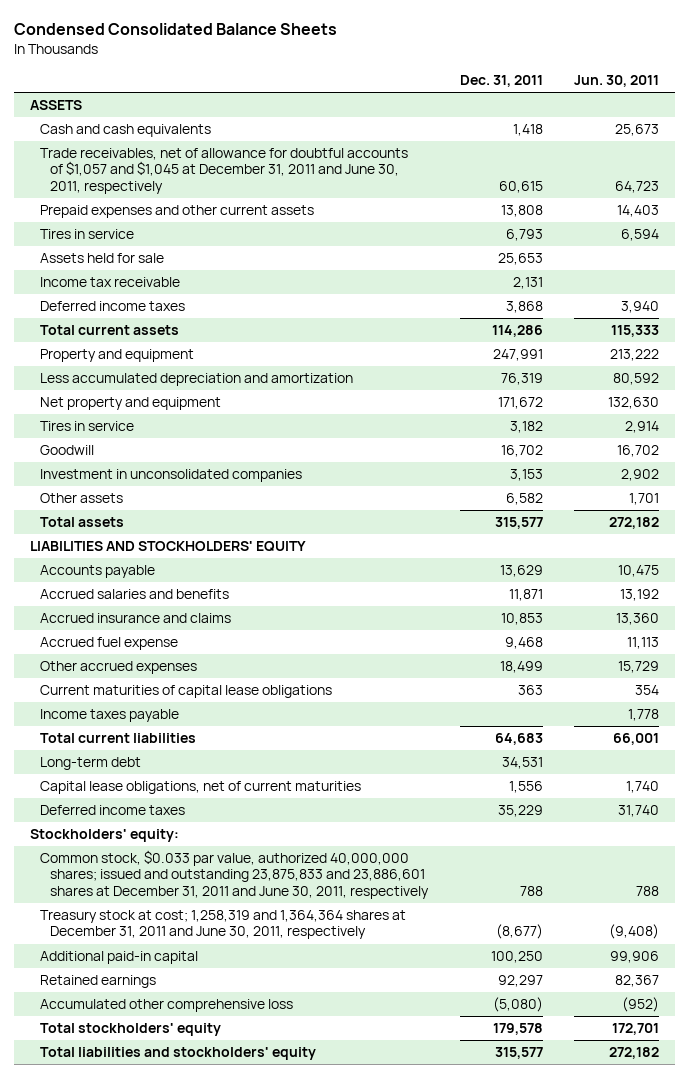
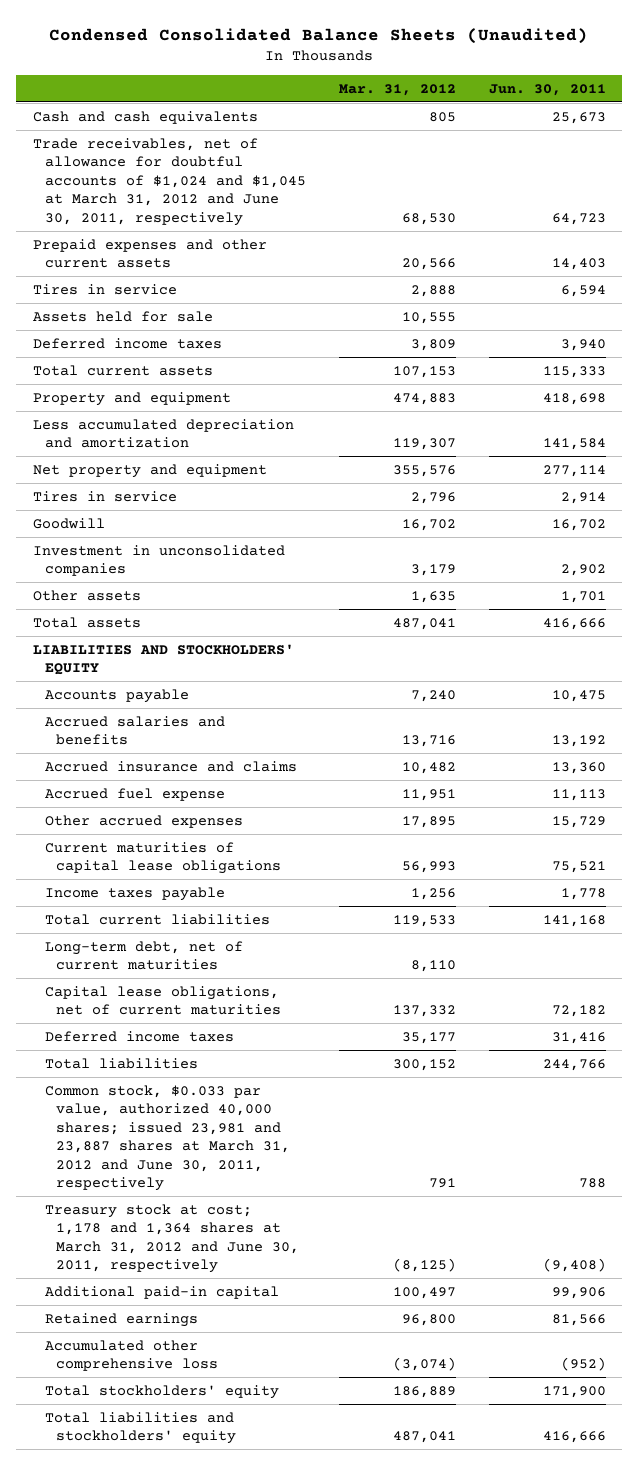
- Condensed Consolidated Balance Sheets
+ Condensed Consolidated Balance Sheets (Unaudited)
- | Dec. 31, 2011 | Jun. 30, 2011
+ | Mar. 31, 2012 | Jun. 30, 2011
- ASSETS
- Trade receivables, net of allowance for doubtful accounts of $1,057 and $1,045 at December 31, 2011 and June 30, 2011, respectively | 60,615 | 64,723
+ Trade receivables, net of allowance for doubtful accounts of $1,024 and $1,045 at March 31, 2012 and June 30, 2011, respectively | 68,530 | 64,723
- Income tax receivable | 2,131 |
- Property and equipment | 247,991 | 213,222
- Less accumulated depreciation and amortization | 76,319 | 80,592
- Net property and equipment | 171,672 | 132,630
+ Property and equipment | 474,883 | 418,698
+ Less accumulated depreciation and amortization | 119,307 | 141,584
+ Net property and equipment | 355,576 | 277,114
- Total assets | 315,577 | 272,182
+ Total assets | 487,041 | 416,666
- Current maturities of capital lease obligations | 363 | 354
+ Current maturities of capital lease obligations | 56,993 | 75,521
- Total current liabilities | 64,683 | 66,001
- Long-term debt | 34,531 |
- Capital lease obligations, net of current maturities | 1,556 | 1,740
- Deferred income taxes | 35,229 | 31,740
- Stockholders' equity:
- Common stock, $0.033 par value, authorized 40,000,000 shares; issued and outstanding 23,875,833 and 23,886,601 shares at December 31, 2011 and June 30, 2011, respectively | 788 | 788
- Treasury stock at cost; 1,258,319 and 1,364,364 shares at December 31, 2011 and June 30, 2011, respectively | (8,677) | (9,408)
+ Total current liabilities | 119,533 | 141,168
+ Long-term debt, net of current maturities | 8,110 |
+ Capital lease obligations, net of current maturities | 137,332 | 72,182
+ Deferred income taxes | 35,177 | 31,416
+ Total liabilities | 300,152 | 244,766
+ Common stock, $0.033 par value, authorized 40,000 shares; issued 23,981 and 23,887 shares at March 31, 2012 and June 30, 2011, respectively | 791 | 788
+ Treasury stock at cost; 1,178 and 1,364 shares at March 31, 2012 and June 30, 2011, respectively | (8,125) | (9,408)
- Retained earnings | 92,297 | 82,367
+ Retained earnings | 96,800 | 81,566
- Total stockholders' equity | 179,578 | 172,701
- Total liabilities and stockholders' equity | 315,577 | 272,182
+ Total stockholders' equity | 186,889 | 171,900
+ Total liabilities and stockholders' equity | 487,041 | 416,666

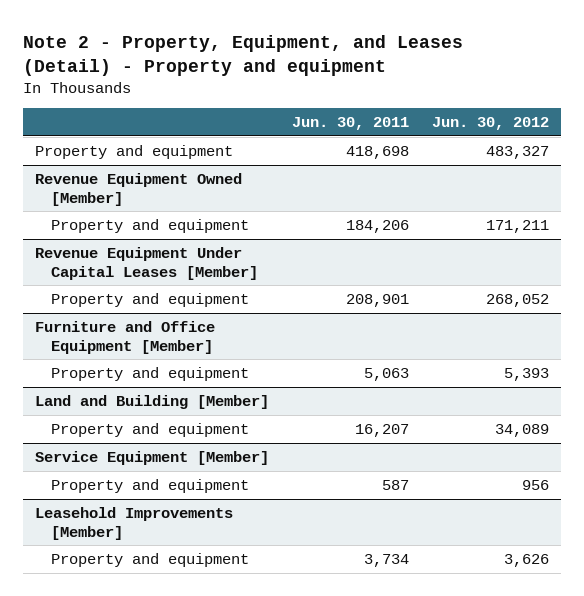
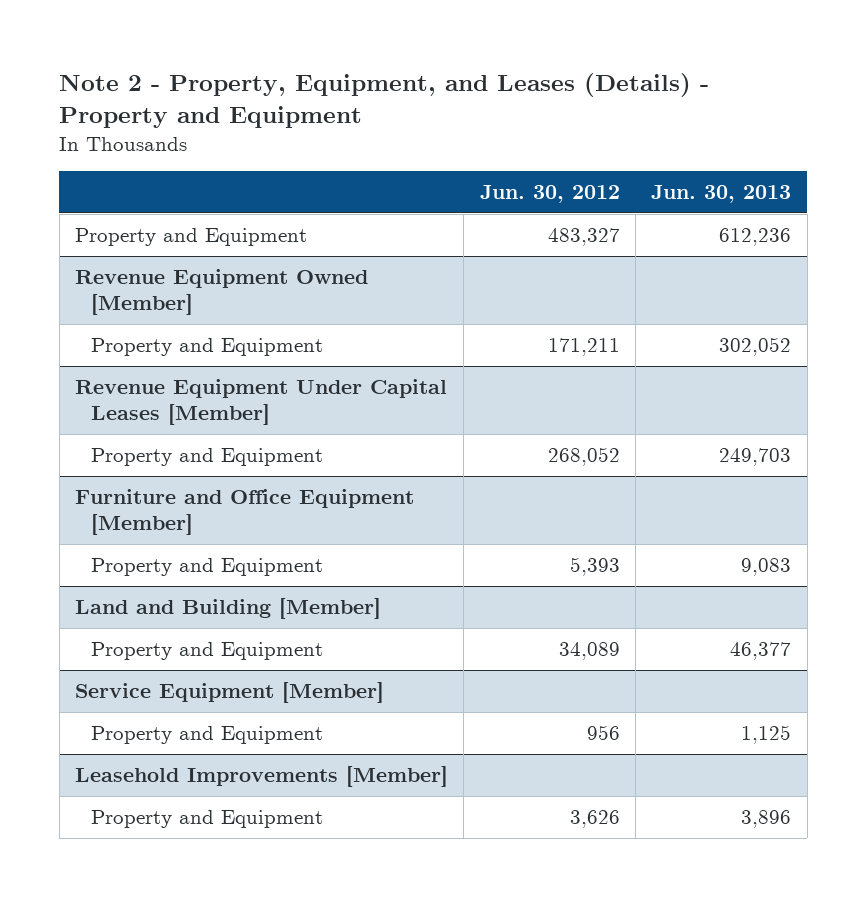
- Note 2 - Property, Equipment, and Leases (Detail) - Property and equipment
+ Note 2 - Property, Equipment, and Leases (Details) - Property and Equipment
- | Jun. 30, 2011 | Jun. 30, 2012
+ | Jun. 30, 2012 | Jun. 30, 2013
- Property and equipment | 418,698 | 483,327
+ Property and Equipment | 483,327 | 612,236
@ Revenue Equipment Owned [Member]
- Property and equipment | 184,206 | 171,211
+ Property and Equipment | 171,211 | 302,052
@ Revenue Equipment Under Capital Leases [Member]
- Property and equipment | 208,901 | 268,052
+ Property and Equipment | 268,052 | 249,703
@ Furniture and Office Equipment [Member]
- Property and equipment | 5,063 | 5,393
+ Property and Equipment | 5,393 | 9,083
@ Land and Building [Member]
- Property and equipment | 16,207 | 34,089
+ Property and Equipment | 34,089 | 46,377
@ Service Equipment [Member]
- Property and equipment | 587 | 956
+ Property and Equipment | 956 | 1,125
@ Leasehold Improvements [Member]
- Property and equipment | 3,734 | 3,626
+ Property and Equipment | 3,626 | 3,896

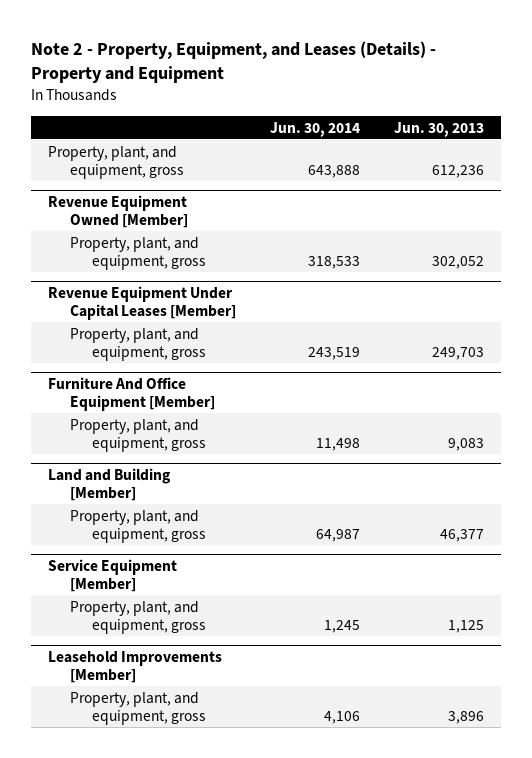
- | Jun. 30, 2012 | Jun. 30, 2013
+ | Jun. 30, 2014 | Jun. 30, 2013
- Property and Equipment | 483,327 | 612,236
+ Property, plant, and equipment, gross | 643,888 | 612,236
@ Revenue Equipment Owned [Member]
- Property and Equipment | 171,211 | 302,052
+ Property, plant, and equipment, gross | 318,533 | 302,052
@ Revenue Equipment Under Capital Leases [Member]
- Property and Equipment | 268,052 | 249,703
- Furniture and Office Equipment [Member]
- Property and Equipment | 5,393 | 9,083
@ Revenue Equipment Under Capital Leases [Member]
+ Property, plant, and equipment, gross | 243,519 | 249,703
+ Furniture And Office Equipment [Member]
+ Property, plant, and equipment, gross | 11,498 | 9,083
@ Land and Building [Member]
- Property and Equipment | 34,089 | 46,377
+ Property, plant, and equipment, gross | 64,987 | 46,377
@ Service Equipment [Member]
- Property and Equipment | 956 | 1,125
+ Property, plant, and equipment, gross | 1,245 | 1,125
@ Leasehold Improvements [Member]
- Property and Equipment | 3,626 | 3,896
+ Property, plant, and equipment, gross | 4,106 | 3,896

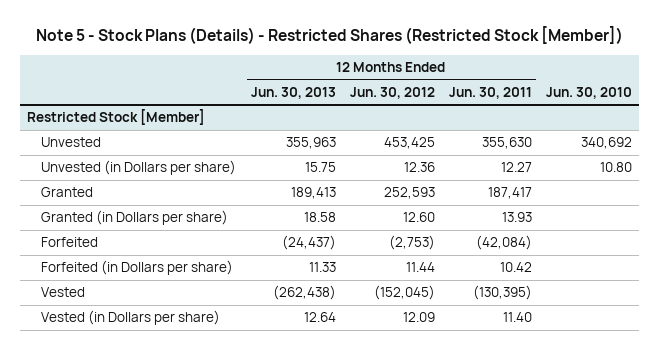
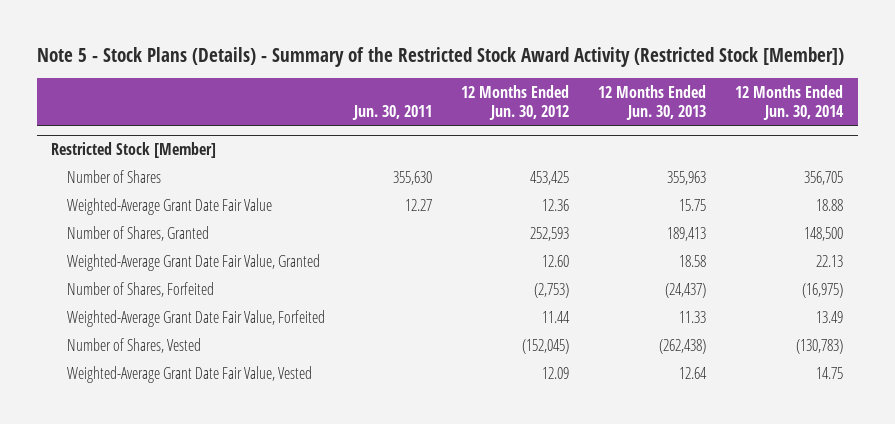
- Note 5 - Stock Plans (Details) - Restricted Shares (Restricted Stock [Member])
+ Note 5 - Stock Plans (Details) - Summary of the Restricted Stock Award Activity (Restricted Stock [Member])
- | 12 Months Ended Jun. 30, 2013 | 12 Months Ended Jun. 30, 2012 | 12 Months Ended Jun. 30, 2011 | Jun. 30, 2010
+ | Jun. 30, 2011 | 12 Months Ended Jun. 30, 2012 | 12 Months Ended Jun. 30, 2013 | 12 Months Ended Jun. 30, 2014
@ Restricted Stock [Member]
- Unvested | 355,963 | 453,425 | 355,630 | 340,692
- Unvested (in Dollars per share) | 15.75 | 12.36 | 12.27 | 10.80
- Granted | 189,413 | 252,593 | 187,417 |
- Granted (in Dollars per share) | 18.58 | 12.60 | 13.93 |
- Forfeited | (24,437) | (2,753) | (42,084) |
- Forfeited (in Dollars per share) | 11.33 | 11.44 | 10.42 |
- Vested | (262,438) | (152,045) | (130,395) |
- Vested (in Dollars per share) | 12.64 | 12.09 | 11.40 |
+ Number of Shares | 355,630 | 453,425 | 355,963 | 356,705
+ Weighted-Average Grant Date Fair Value | 12.27 | 12.36 | 15.75 | 18.88
+ Number of Shares, Granted | | 252,593 | 189,413 | 148,500
+ Weighted-Average Grant Date Fair Value, Granted | | 12.60 | 18.58 | 22.13
+ Number of Shares, Forfeited | | (2,753) | (24,437) | (16,975)
+ Weighted-Average Grant Date Fair Value, Forfeited | | 11.44 | 11.33 | 13.49
+ Number of Shares, Vested | | (152,045) | (262,438) | (130,783)
+ Weighted-Average Grant Date Fair Value, Vested | | 12.09 | 12.64 | 14.75

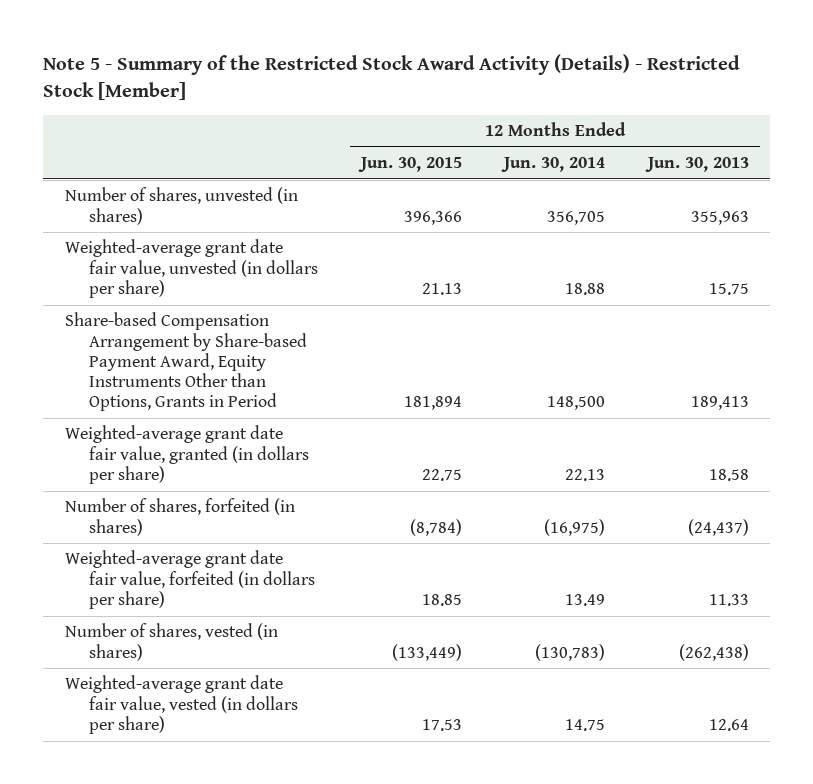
- Note 5 - Stock Plans (Details) - Summary of the Restricted Stock Award Activity (Restricted Stock [Member])
+ Note 5 - Summary of the Restricted Stock Award Activity (Details) - Restricted Stock [Member]
- | Jun. 30, 2011 | 12 Months Ended Jun. 30, 2012 | 12 Months Ended Jun. 30, 2013 | 12 Months Ended Jun. 30, 2014
+ | 12 Months Ended Jun. 30, 2015 | 12 Months Ended Jun. 30, 2014 | 12 Months Ended Jun. 30, 2013
- Restricted Stock [Member]
- Number of Shares | 355,630 | 453,425 | 355,963 | 356,705
- Weighted-Average Grant Date Fair Value | 12.27 | 12.36 | 15.75 | 18.88
- Number of Shares, Granted | | 252,593 | 189,413 | 148,500
- Weighted-Average Grant Date Fair Value, Granted | | 12.60 | 18.58 | 22.13
- Number of Shares, Forfeited | | (2,753) | (24,437) | (16,975)
- Weighted-Average Grant Date Fair Value, Forfeited | | 11.44 | 11.33 | 13.49
- Number of Shares, Vested | | (152,045) | (262,438) | (130,783)
- Weighted-Average Grant Date Fair Value, Vested | | 12.09 | 12.64 | 14.75
+ Number of shares, unvested (in shares) | 396,366 | 356,705 | 355,963
+ Weighted-average grant date fair value, unvested (in dollars per share) | 21.13 | 18.88 | 15.75
+ Share-based Compensation Arrangement by Share-based Payment Award, Equity Instruments Other than Options, Grants in Period | 181,894 | 148,500 | 189,413
+ Weighted-average grant date fair value, granted (in dollars per share) | 22.75 | 22.13 | 18.58
+ Number of shares, forfeited (in shares) | (8,784) | (16,975) | (24,437)
+ Weighted-average grant date fair value, forfeited (in dollars per share) | 18.85 | 13.49 | 11.33
+ Number of shares, vested (in shares) | (133,449) | (130,783) | (262,438)
+ Weighted-average grant date fair value, vested (in dollars per share) | 17.53 | 14.75 | 12.64

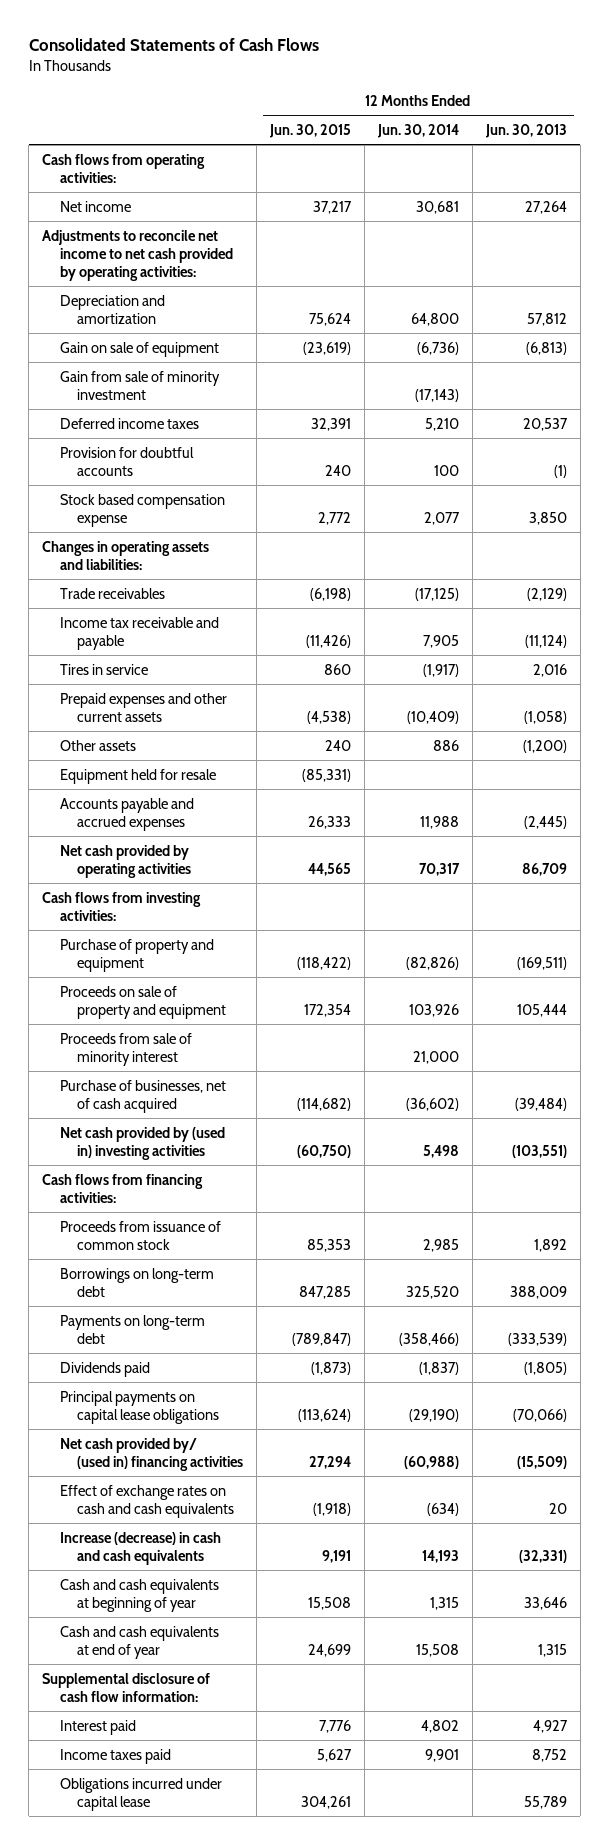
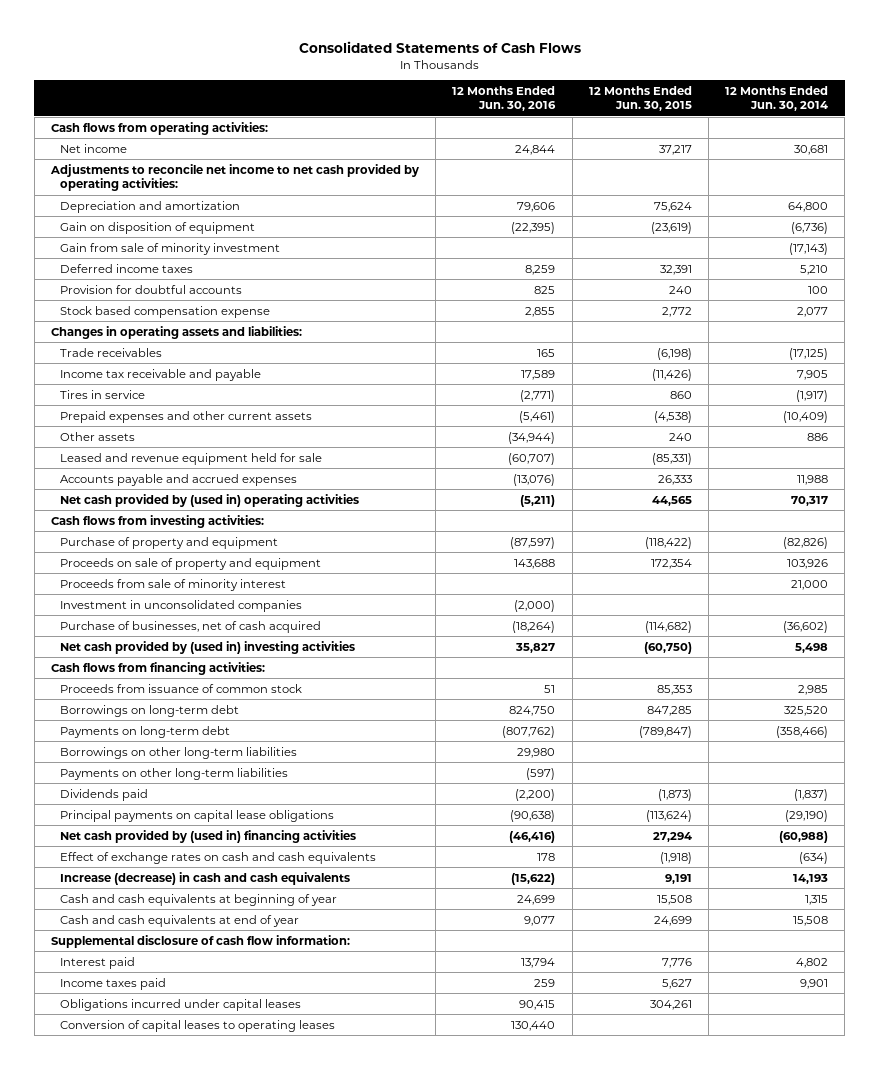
- | 12 Months Ended Jun. 30, 2015 | 12 Months Ended Jun. 30, 2014 | 12 Months Ended Jun. 30, 2013
+ | 12 Months Ended Jun. 30, 2016 | 12 Months Ended Jun. 30, 2015 | 12 Months Ended Jun. 30, 2014
- Gain on sale of equipment | (23,619) | (6,736) | (6,813)
+ Gain on disposition of equipment | (22,395) | (23,619) | (6,736)
- Equipment held for resale | (85,331) | |
+ Leased and revenue equipment held for sale | (60,707) | (85,331) |
- Net cash provided by operating activities | 44,565 | 70,317 | 86,709
+ Net cash provided by (used in) operating activities | (5,211) | 44,565 | 70,317
+ Investment in unconsolidated companies | (2,000) | |
+ Borrowings on other long-term liabilities | 29,980 | |
+ Payments on other long-term liabilities | (597) | |
- Net cash provided by/ (used in) financing activities | 27,294 | (60,988) | (15,509)
+ Net cash provided by (used in) financing activities | (46,416) | 27,294 | (60,988)
- Obligations incurred under capital lease | 304,261 | | 55,789
+ Obligations incurred under capital leases | 90,415 | 304,261 |
+ Conversion of capital leases to operating leases | 130,440 | |

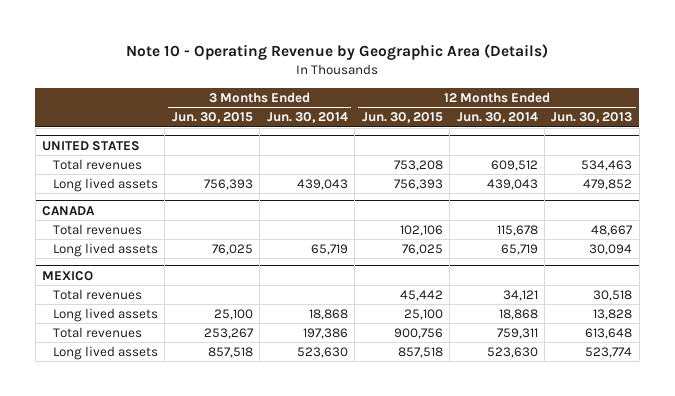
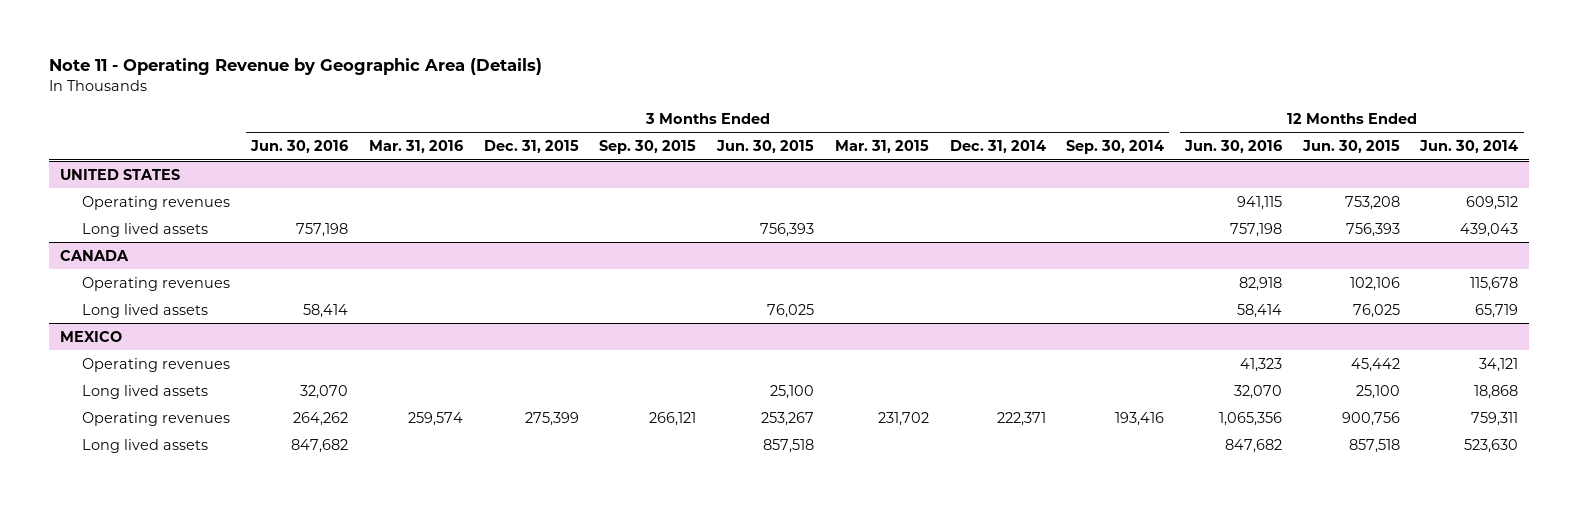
- Note 10 - Operating Revenue by Geographic Area (Details)
+ Note 11 - Operating Revenue by Geographic Area (Details)
- | 3 Months Ended Jun. 30, 2015 | 3 Months Ended Jun. 30, 2014 | 12 Months Ended Jun. 30, 2015 | 12 Months Ended Jun. 30, 2014 | 12 Months Ended Jun. 30, 2013
+ | 3 Months Ended Jun. 30, 2016 | 3 Months Ended Mar. 31, 2016 | 3 Months Ended Dec. 31, 2015 | 3 Months Ended Sep. 30, 2015 | 3 Months Ended Jun. 30, 2015 | 3 Months Ended Mar. 31, 2015 | 3 Months Ended Dec. 31, 2014 | 3 Months Ended Sep. 30, 2014 | 12 Months Ended Jun. 30, 2016 | 12 Months Ended Jun. 30, 2015 | 12 Months Ended Jun. 30, 2014
@ UNITED STATES
- Total revenues | | | 753,208 | 609,512 | 534,463
+ Operating revenues | | | | | | | | | 941,115 | 753,208 | 609,512
@ CANADA
- Total revenues | | | 102,106 | 115,678 | 48,667
+ Operating revenues | | | | | | | | | 82,918 | 102,106 | 115,678
@ MEXICO
- Total revenues | | | 45,442 | 34,121 | 30,518
+ Operating revenues | | | | | | | | | 41,323 | 45,442 | 34,121
- Total revenues | 253,267 | 197,386 | 900,756 | 759,311 | 613,648
+ Operating revenues | 264,262 | 259,574 | 275,399 | 266,121 | 253,267 | 231,702 | 222,371 | 193,416 | 1,065,356 | 900,756 | 759,311

